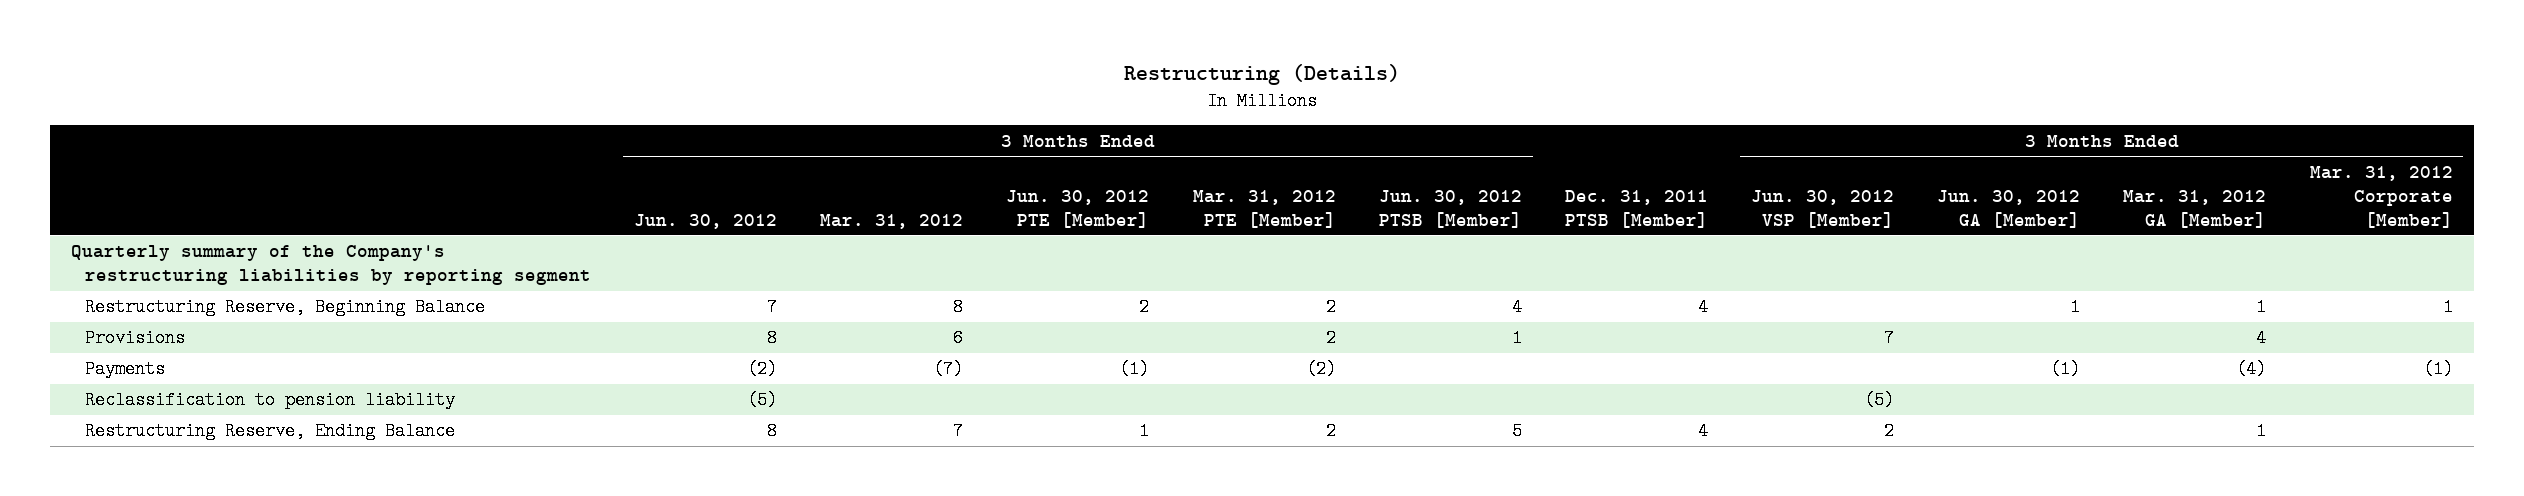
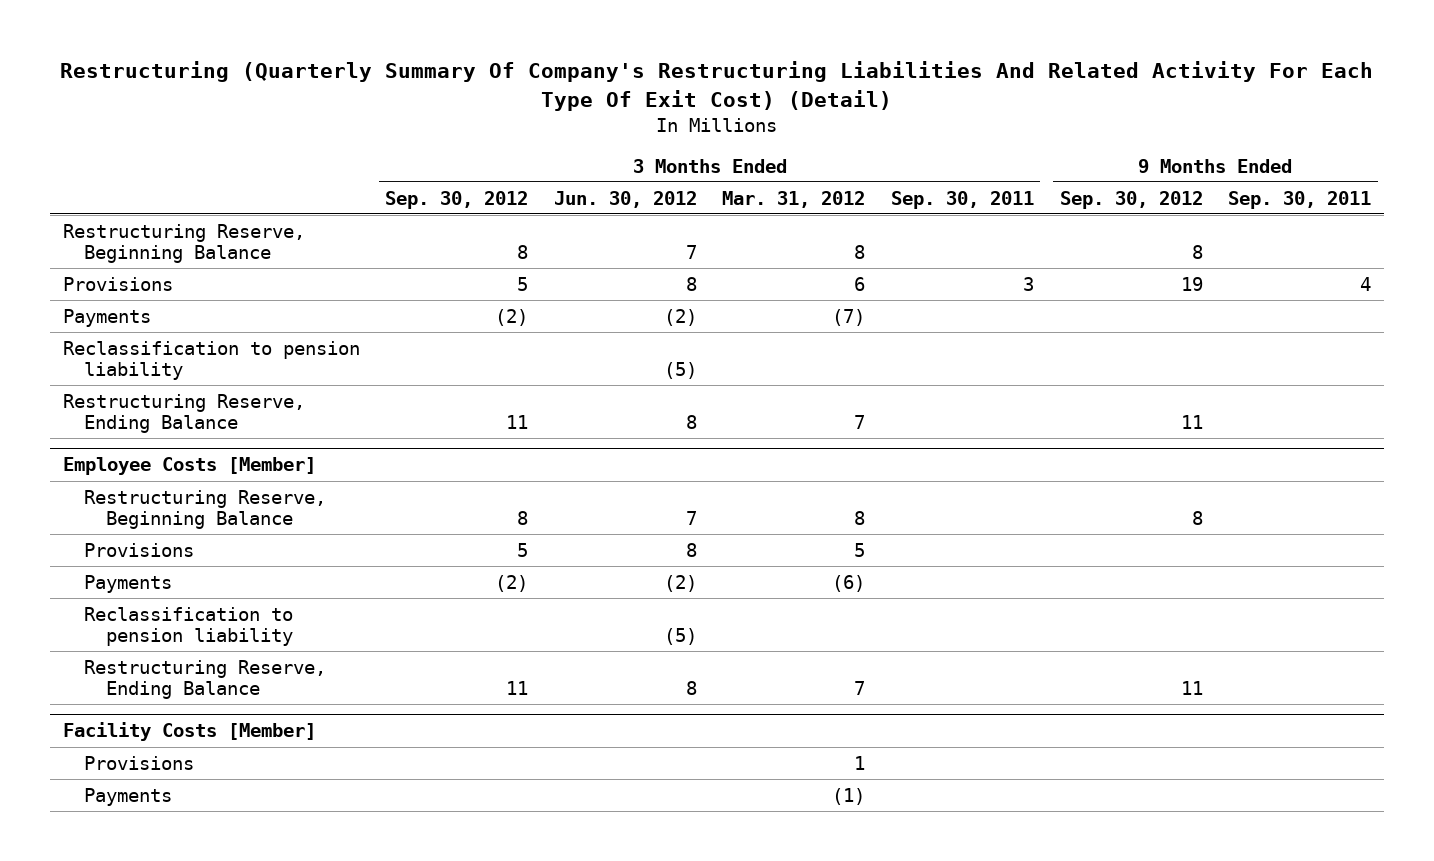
- Restructuring (Details)
+ Restructuring (Quarterly Summary Of Company's Restructuring Liabilities And Related Activity For Each Type Of Exit Cost) (Detail)
- | 3 Months Ended Jun. 30, 2012 | 3 Months Ended Mar. 31, 2012 | 3 Months Ended Jun. 30, 2012 PTE [Member] | 3 Months Ended Mar. 31, 2012 PTE [Member] | 3 Months Ended Jun. 30, 2012 PTSB [Member] | Dec. 31, 2011 PTSB [Member] | 3 Months Ended Jun. 30, 2012 VSP [Member] | 3 Months Ended Jun. 30, 2012 GA [Member] | 3 Months Ended Mar. 31, 2012 GA [Member] | 3 Months Ended Mar. 31, 2012 Corporate [Member]
+ | 3 Months Ended Sep. 30, 2012 | 3 Months Ended Jun. 30, 2012 | 3 Months Ended Mar. 31, 2012 | 3 Months Ended Sep. 30, 2011 | 9 Months Ended Sep. 30, 2012 | 9 Months Ended Sep. 30, 2011
- Quarterly summary of the Company's restructuring liabilities by reporting segment
+ Employee Costs [Member]
+ Restructuring Reserve, Beginning Balance | 8 | 7 | 8 | | 8 |
+ Provisions | 5 | 8 | 5 | | |
+ Payments | (2) | (2) | (6) | | |
+ Reclassification to pension liability | | (5) | | | |
+ Restructuring Reserve, Ending Balance | 11 | 8 | 7 | | 11 |
+ Facility Costs [Member]
+ Provisions | | | 1 | | |
+ Payments | | | (1) | | |

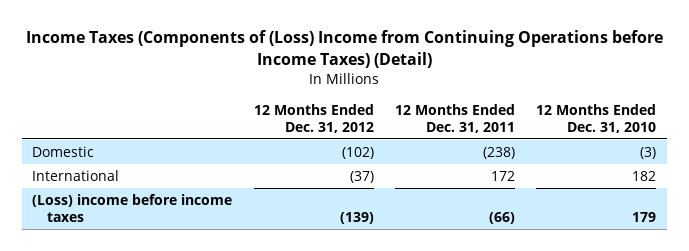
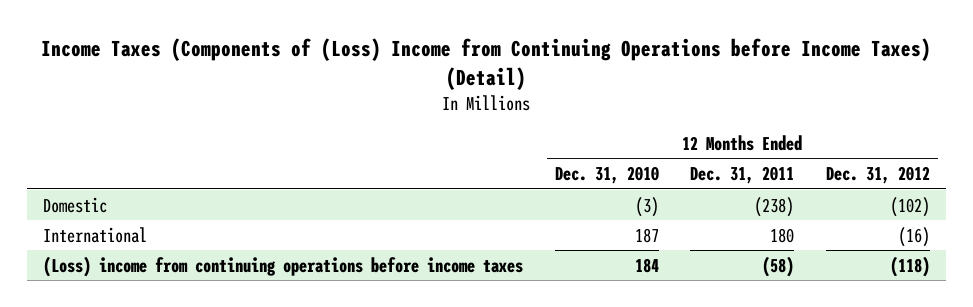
- | 12 Months Ended Dec. 31, 2012 | 12 Months Ended Dec. 31, 2011 | 12 Months Ended Dec. 31, 2010
+ | 12 Months Ended Dec. 31, 2010 | 12 Months Ended Dec. 31, 2011 | 12 Months Ended Dec. 31, 2012
- International | (37) | 172 | 182
- (Loss) income before income taxes | (139) | (66) | 179
+ International | 187 | 180 | (16)
+ (Loss) income from continuing operations before income taxes | 184 | (58) | (118)

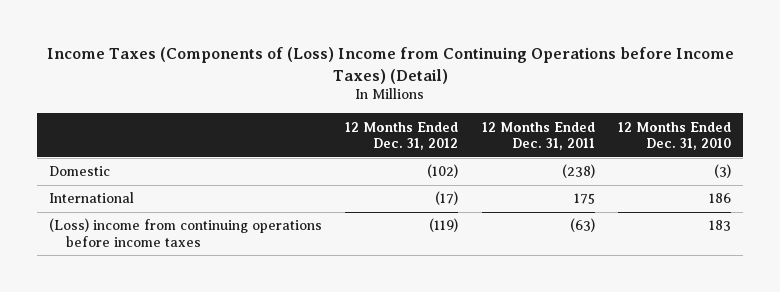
- | 12 Months Ended Dec. 31, 2010 | 12 Months Ended Dec. 31, 2011 | 12 Months Ended Dec. 31, 2012
+ | 12 Months Ended Dec. 31, 2012 | 12 Months Ended Dec. 31, 2011 | 12 Months Ended Dec. 31, 2010
- International | 187 | 180 | (16)
- (Loss) income from continuing operations before income taxes | 184 | (58) | (118)
+ International | (17) | 175 | 186
+ (Loss) income from continuing operations before income taxes | (119) | (63) | 183

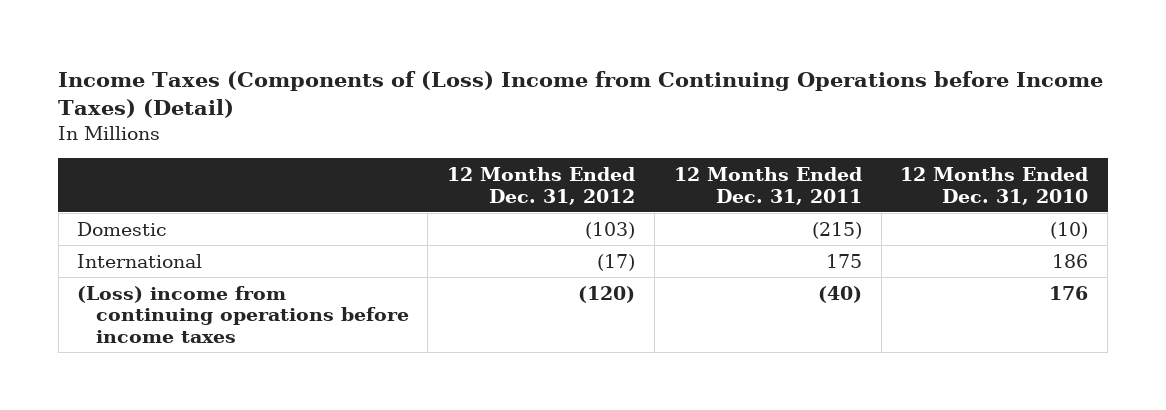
- Domestic | (102) | (238) | (3)
+ Domestic | (103) | (215) | (10)
- (Loss) income from continuing operations before income taxes | (119) | (63) | 183
+ (Loss) income from continuing operations before income taxes | (120) | (40) | 176

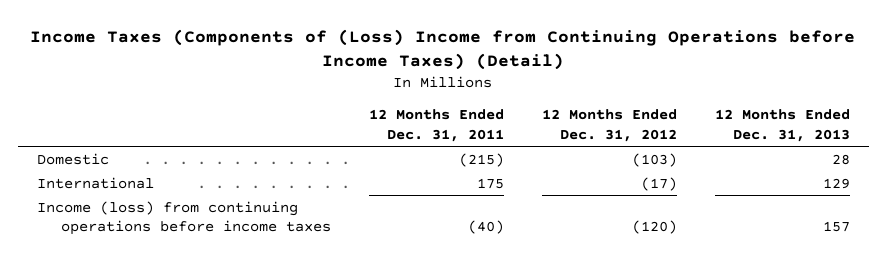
- | 12 Months Ended Dec. 31, 2012 | 12 Months Ended Dec. 31, 2011 | 12 Months Ended Dec. 31, 2010
+ | 12 Months Ended Dec. 31, 2011 | 12 Months Ended Dec. 31, 2012 | 12 Months Ended Dec. 31, 2013
- (Loss) income from continuing operations before income taxes | (120) | (40) | 176
+ Income (loss) from continuing operations before income taxes | (40) | (120) | 157

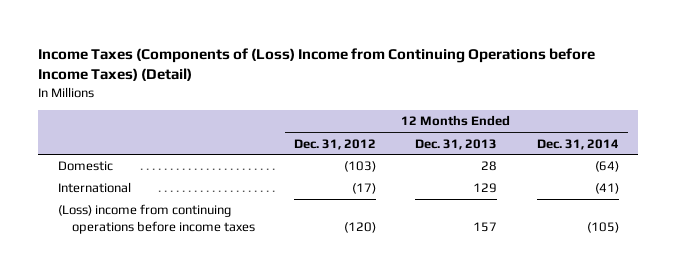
- | 12 Months Ended Dec. 31, 2011 | 12 Months Ended Dec. 31, 2012 | 12 Months Ended Dec. 31, 2013
+ | 12 Months Ended Dec. 31, 2012 | 12 Months Ended Dec. 31, 2013 | 12 Months Ended Dec. 31, 2014
- Income (loss) from continuing operations before income taxes | (40) | (120) | 157
+ (Loss) income from continuing operations before income taxes | (120) | 157 | (105)

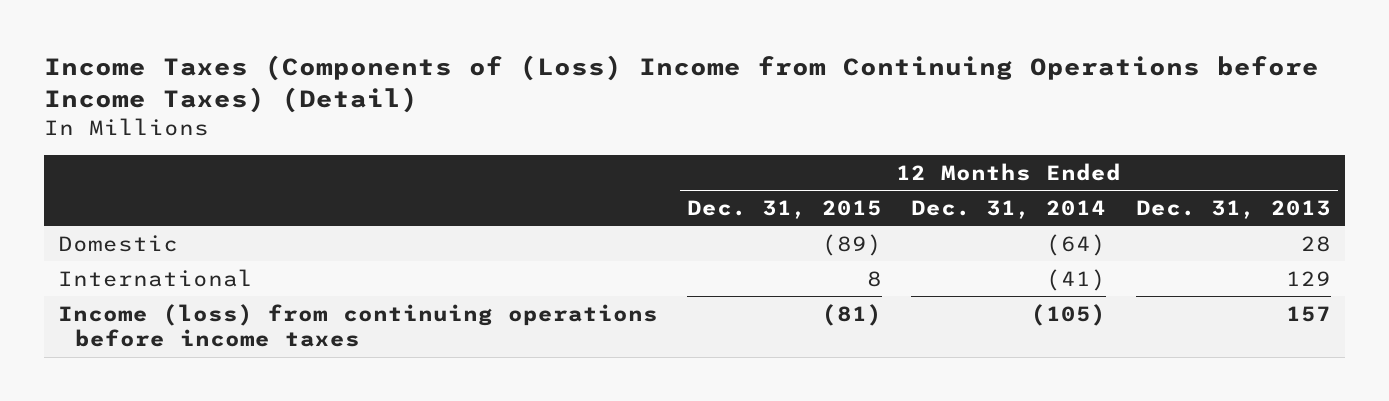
- | 12 Months Ended Dec. 31, 2012 | 12 Months Ended Dec. 31, 2013 | 12 Months Ended Dec. 31, 2014
+ | 12 Months Ended Dec. 31, 2015 | 12 Months Ended Dec. 31, 2014 | 12 Months Ended Dec. 31, 2013
- (Loss) income from continuing operations before income taxes | (120) | 157 | (105)
+ Income (loss) from continuing operations before income taxes | (81) | (105) | 157

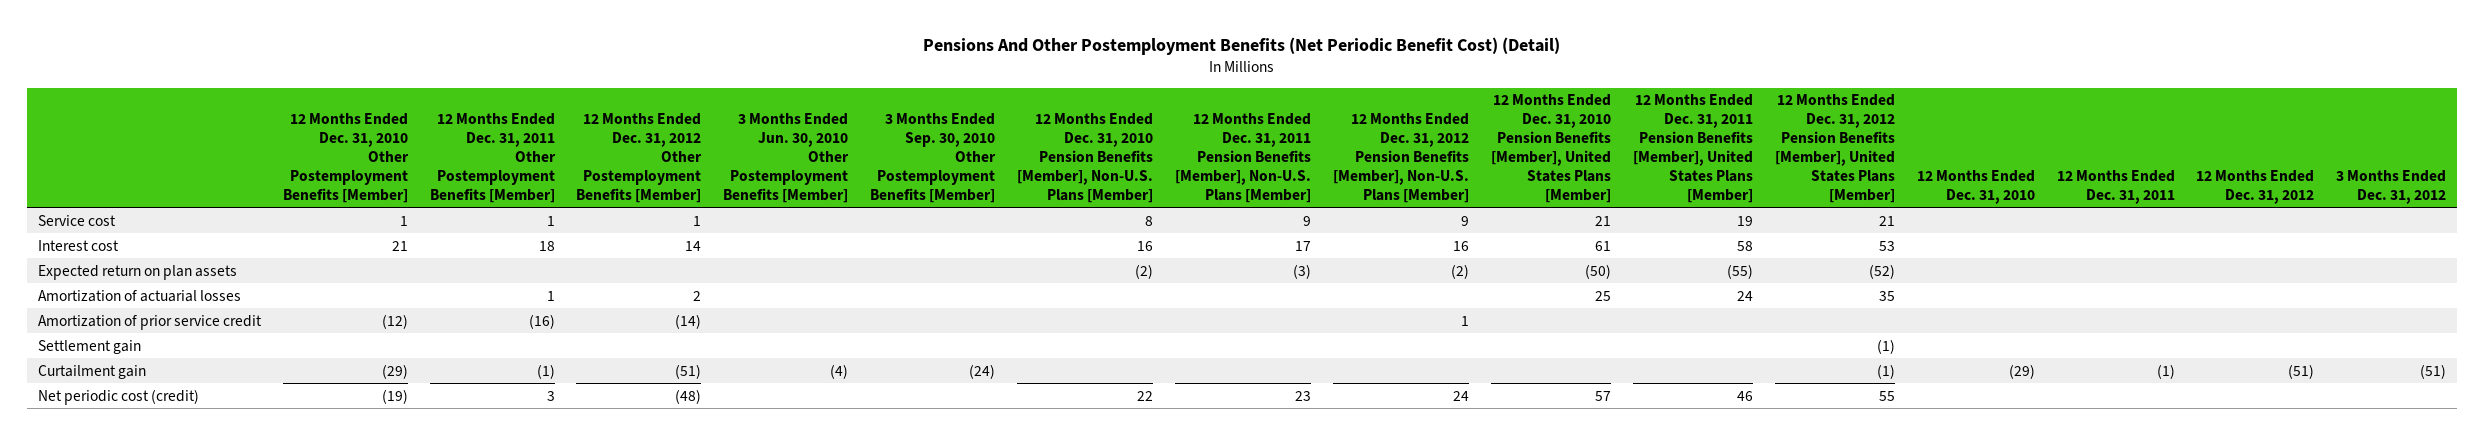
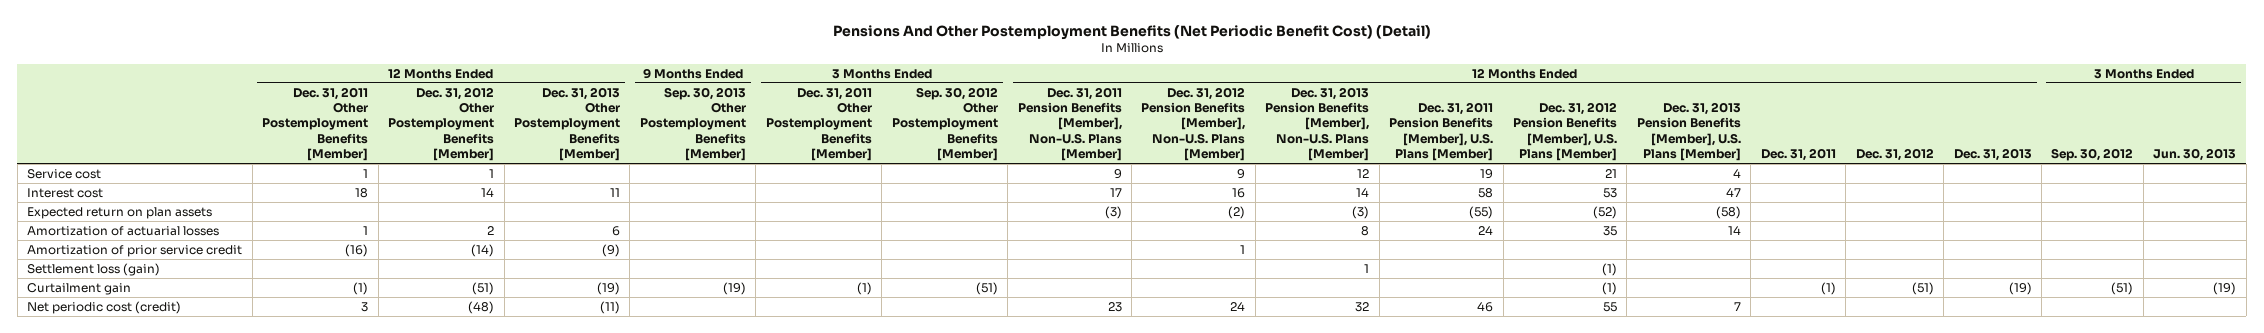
- | 12 Months Ended Dec. 31, 2010 Other Postemployment Benefits [Member] | 12 Months Ended Dec. 31, 2011 Other Postemployment Benefits [Member] | 12 Months Ended Dec. 31, 2012 Other Postemployment Benefits [Member] | 3 Months Ended Jun. 30, 2010 Other Postemployment Benefits [Member] | 3 Months Ended Sep. 30, 2010 Other Postemployment Benefits [Member] | 12 Months Ended Dec. 31, 2010 Pension Benefits [Member], Non-U.S. Plans [Member] | 12 Months Ended Dec. 31, 2011 Pension Benefits [Member], Non-U.S. Plans [Member] | 12 Months Ended Dec. 31, 2012 Pension Benefits [Member], Non-U.S. Plans [Member] | 12 Months Ended Dec. 31, 2010 Pension Benefits [Member], United States Plans [Member] | 12 Months Ended Dec. 31, 2011 Pension Benefits [Member], United States Plans [Member] | 12 Months Ended Dec. 31, 2012 Pension Benefits [Member], United States Plans [Member] | 12 Months Ended Dec. 31, 2010 | 12 Months Ended Dec. 31, 2011 | 12 Months Ended Dec. 31, 2012 | 3 Months Ended Dec. 31, 2012
+ | 12 Months Ended Dec. 31, 2011 Other Postemployment Benefits [Member] | 12 Months Ended Dec. 31, 2012 Other Postemployment Benefits [Member] | 12 Months Ended Dec. 31, 2013 Other Postemployment Benefits [Member] | 9 Months Ended Sep. 30, 2013 Other Postemployment Benefits [Member] | 3 Months Ended Dec. 31, 2011 Other Postemployment Benefits [Member] | 3 Months Ended Sep. 30, 2012 Other Postemployment Benefits [Member] | 12 Months Ended Dec. 31, 2011 Pension Benefits [Member], Non-U.S. Plans [Member] | 12 Months Ended Dec. 31, 2012 Pension Benefits [Member], Non-U.S. Plans [Member] | 12 Months Ended Dec. 31, 2013 Pension Benefits [Member], Non-U.S. Plans [Member] | 12 Months Ended Dec. 31, 2011 Pension Benefits [Member], U.S. Plans [Member] | 12 Months Ended Dec. 31, 2012 Pension Benefits [Member], U.S. Plans [Member] | 12 Months Ended Dec. 31, 2013 Pension Benefits [Member], U.S. Plans [Member] | 12 Months Ended Dec. 31, 2011 | 12 Months Ended Dec. 31, 2012 | 12 Months Ended Dec. 31, 2013 | 3 Months Ended Sep. 30, 2012 | 3 Months Ended Jun. 30, 2013
- Settlement gain | | | | | | | | | | | (1) | | | |
+ Settlement loss (gain) | | | | | | | | | 1 | | (1) | | | | | |

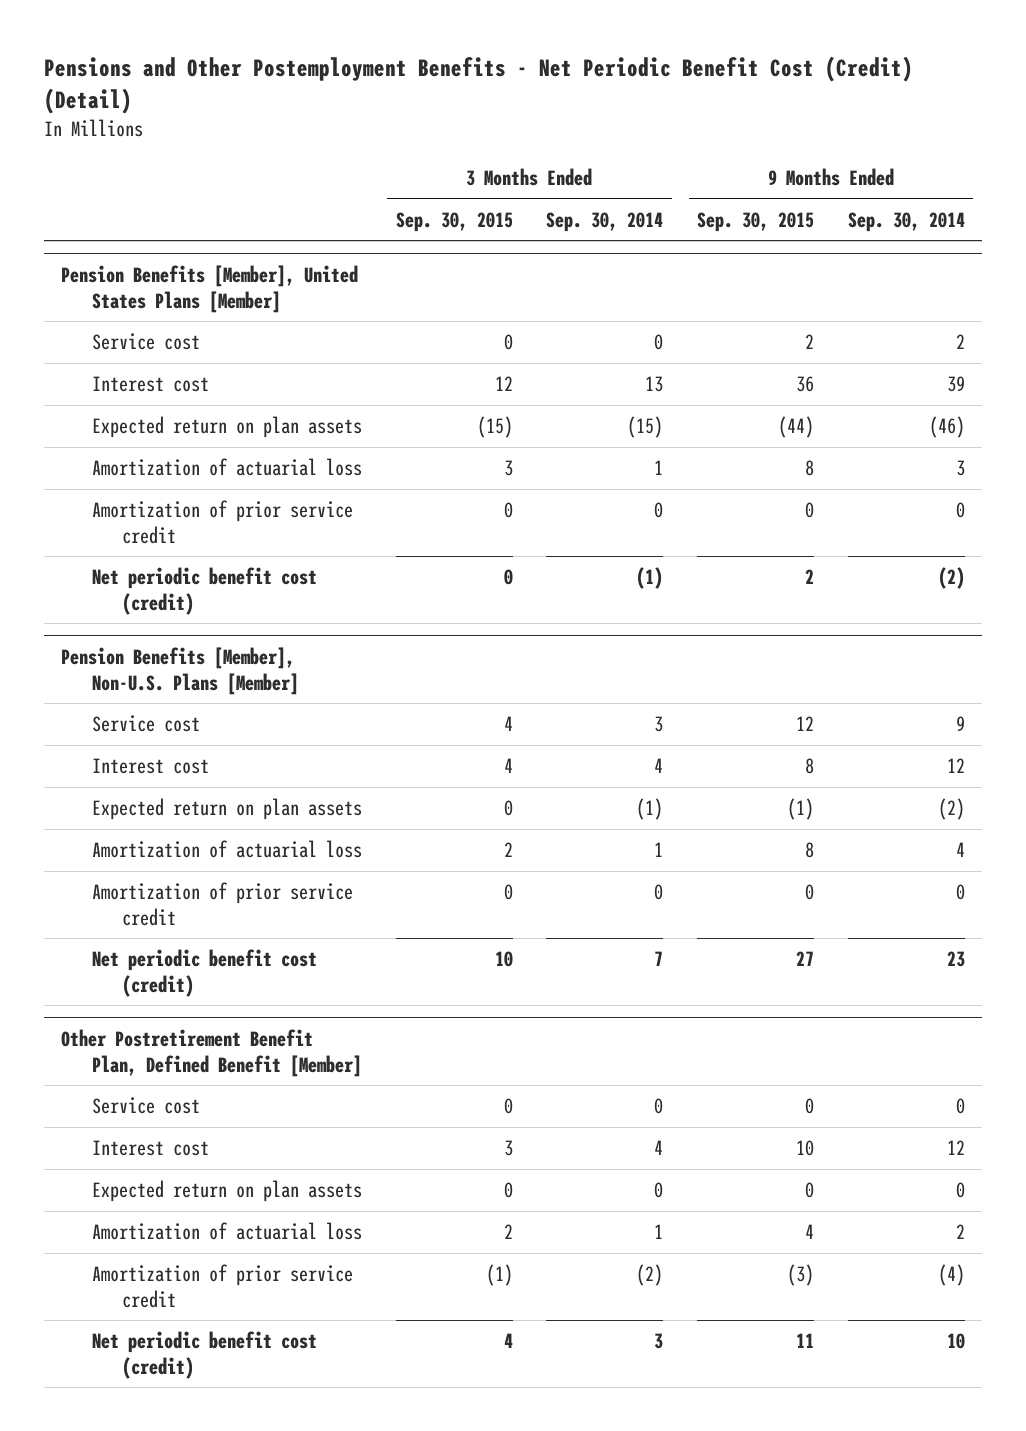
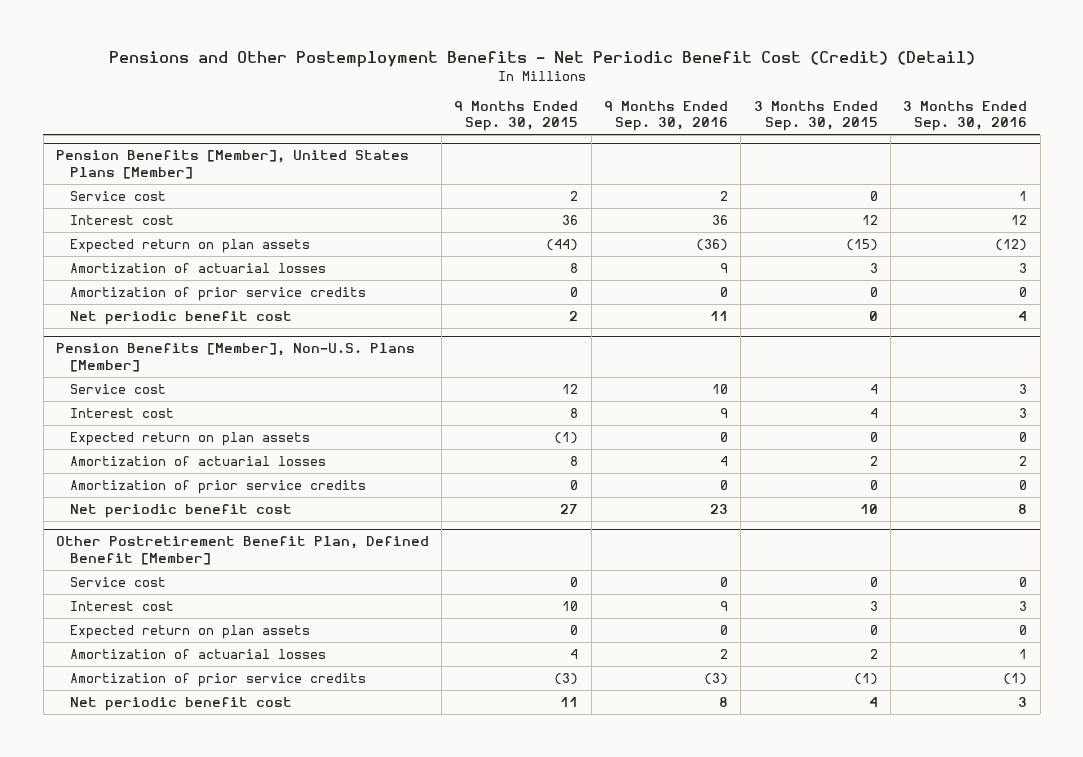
- | 3 Months Ended Sep. 30, 2015 | 3 Months Ended Sep. 30, 2014 | 9 Months Ended Sep. 30, 2015 | 9 Months Ended Sep. 30, 2014
+ | 9 Months Ended Sep. 30, 2015 | 9 Months Ended Sep. 30, 2016 | 3 Months Ended Sep. 30, 2015 | 3 Months Ended Sep. 30, 2016
@ Pension Benefits [Member], United States Plans [Member]
- Amortization of actuarial loss | 3 | 1 | 8 | 3
- Amortization of prior service credit | 0 | 0 | 0 | 0
- Net periodic benefit cost (credit) | 0 | (1) | 2 | (2)
+ Amortization of actuarial losses | 8 | 9 | 3 | 3
+ Amortization of prior service credits | 0 | 0 | 0 | 0
+ Net periodic benefit cost | 2 | 11 | 0 | 4
@ Pension Benefits [Member], Non-U.S. Plans [Member]
- Amortization of actuarial loss | 2 | 1 | 8 | 4
- Amortization of prior service credit | 0 | 0 | 0 | 0
- Net periodic benefit cost (credit) | 10 | 7 | 27 | 23
+ Amortization of actuarial losses | 8 | 4 | 2 | 2
+ Amortization of prior service credits | 0 | 0 | 0 | 0
+ Net periodic benefit cost | 27 | 23 | 10 | 8
@ Other Postretirement Benefit Plan, Defined Benefit [Member]
- Amortization of actuarial loss | 2 | 1 | 4 | 2
- Amortization of prior service credit | (1) | (2) | (3) | (4)
- Net periodic benefit cost (credit) | 4 | 3 | 11 | 10
+ Amortization of actuarial losses | 4 | 2 | 2 | 1
+ Amortization of prior service credits | (3) | (3) | (1) | (1)
+ Net periodic benefit cost | 11 | 8 | 4 | 3

